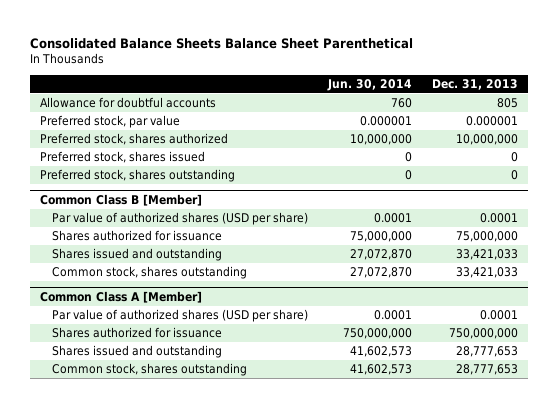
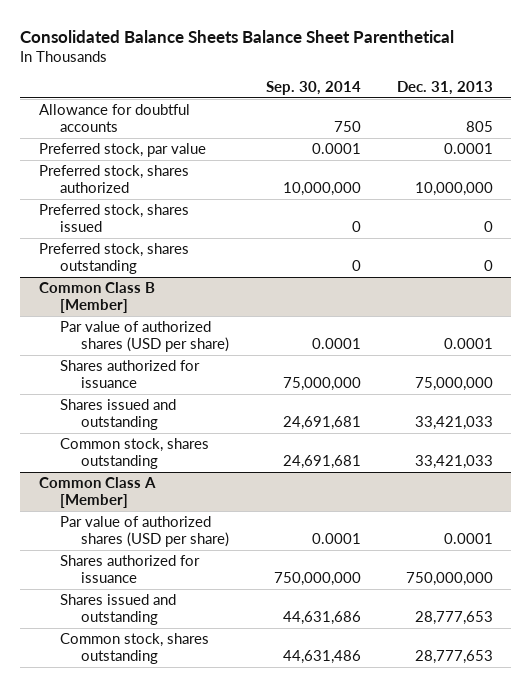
- | Jun. 30, 2014 | Dec. 31, 2013
+ | Sep. 30, 2014 | Dec. 31, 2013
- Preferred stock, par value | 0.000001 | 0.000001
+ Preferred stock, par value | 0.0001 | 0.0001

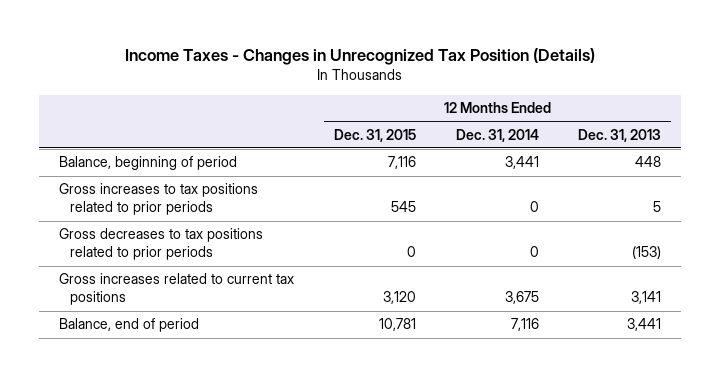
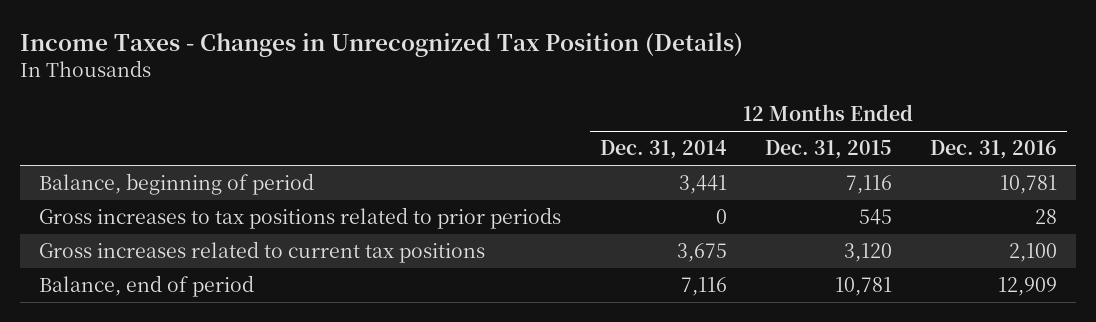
- | 12 Months Ended Dec. 31, 2015 | 12 Months Ended Dec. 31, 2014 | 12 Months Ended Dec. 31, 2013
+ | 12 Months Ended Dec. 31, 2014 | 12 Months Ended Dec. 31, 2015 | 12 Months Ended Dec. 31, 2016
- Gross decreases to tax positions related to prior periods | 0 | 0 | (153)

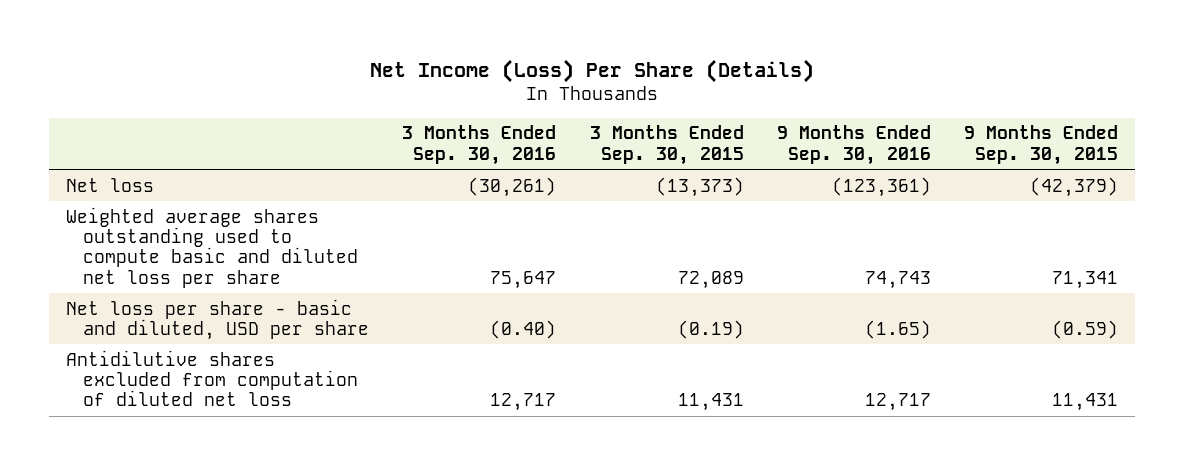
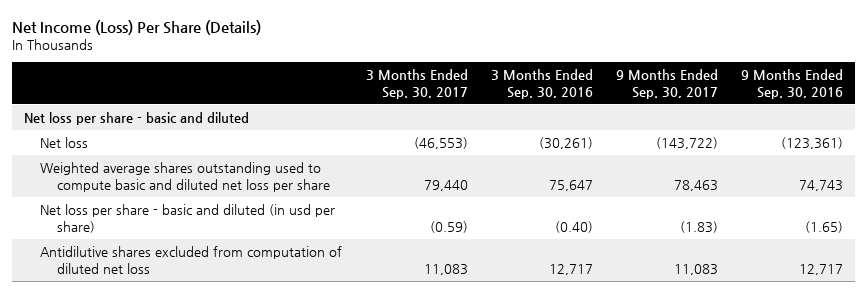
- | 3 Months Ended Sep. 30, 2016 | 3 Months Ended Sep. 30, 2015 | 9 Months Ended Sep. 30, 2016 | 9 Months Ended Sep. 30, 2015
+ | 3 Months Ended Sep. 30, 2017 | 3 Months Ended Sep. 30, 2016 | 9 Months Ended Sep. 30, 2017 | 9 Months Ended Sep. 30, 2016
+ Net loss per share - basic and diluted
- Net loss per share - basic and diluted, USD per share | (0.40) | (0.19) | (1.65) | (0.59)
+ Net loss per share - basic and diluted (in usd per share) | (0.59) | (0.40) | (1.83) | (1.65)

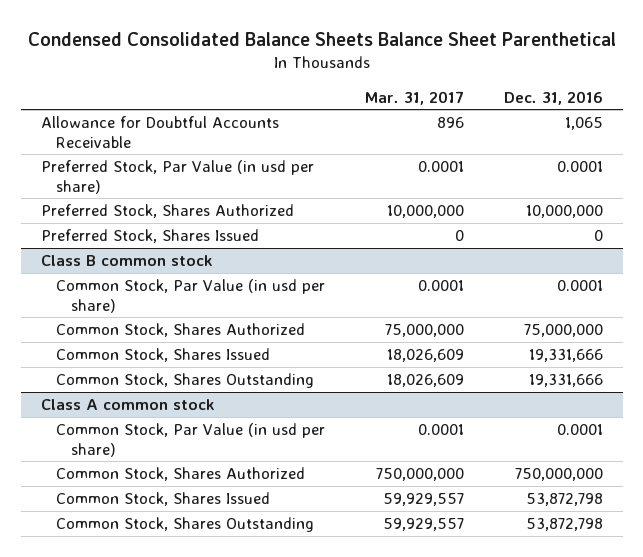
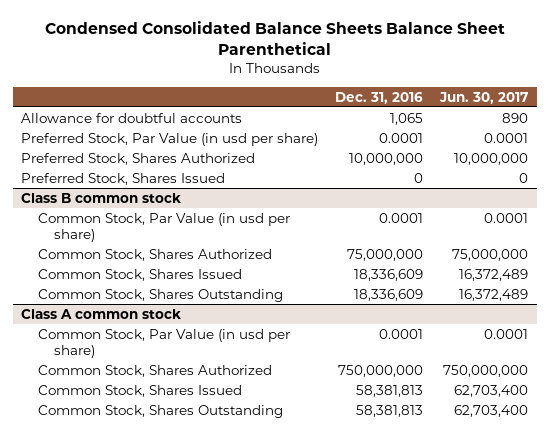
- | Mar. 31, 2017 | Dec. 31, 2016
+ | Dec. 31, 2016 | Jun. 30, 2017
- Allowance for Doubtful Accounts Receivable | 896 | 1,065
+ Allowance for doubtful accounts | 1,065 | 890
@ Class B common stock
- Common Stock, Shares Issued | 18,026,609 | 19,331,666
- Common Stock, Shares Outstanding | 18,026,609 | 19,331,666
+ Common Stock, Shares Issued | 18,336,609 | 16,372,489
+ Common Stock, Shares Outstanding | 18,336,609 | 16,372,489
@ Class A common stock
- Common Stock, Shares Issued | 59,929,557 | 53,872,798
- Common Stock, Shares Outstanding | 59,929,557 | 53,872,798
+ Common Stock, Shares Issued | 58,381,813 | 62,703,400
+ Common Stock, Shares Outstanding | 58,381,813 | 62,703,400

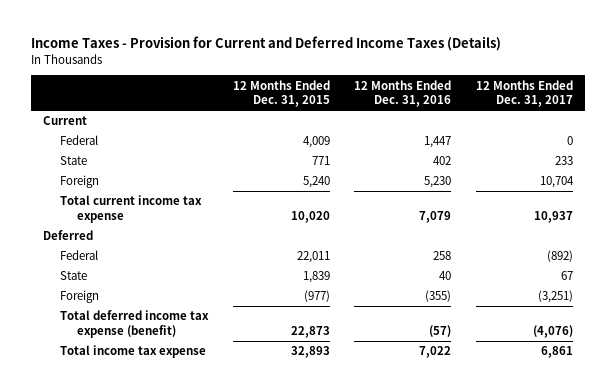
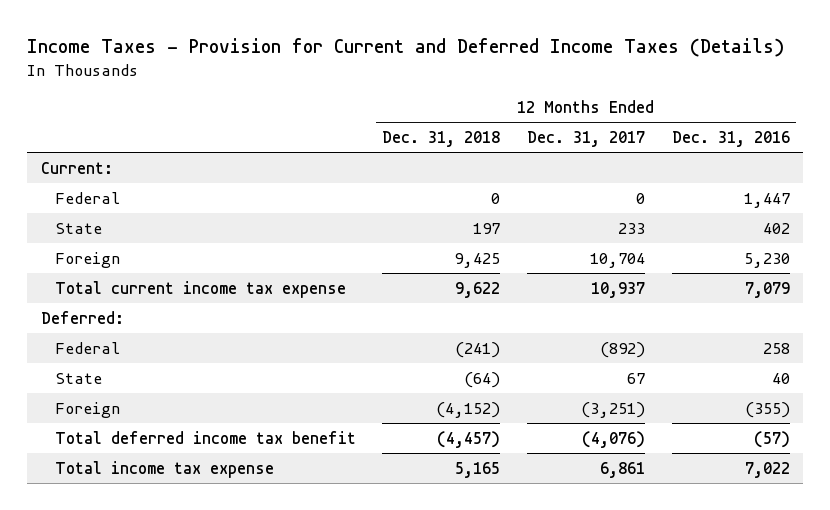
- | 12 Months Ended Dec. 31, 2015 | 12 Months Ended Dec. 31, 2016 | 12 Months Ended Dec. 31, 2017
+ | 12 Months Ended Dec. 31, 2018 | 12 Months Ended Dec. 31, 2017 | 12 Months Ended Dec. 31, 2016
- Current
+ Current:
- Deferred
+ Deferred:
- Total deferred income tax expense (benefit) | 22,873 | (57) | (4,076)
+ Total deferred income tax benefit | (4,457) | (4,076) | (57)

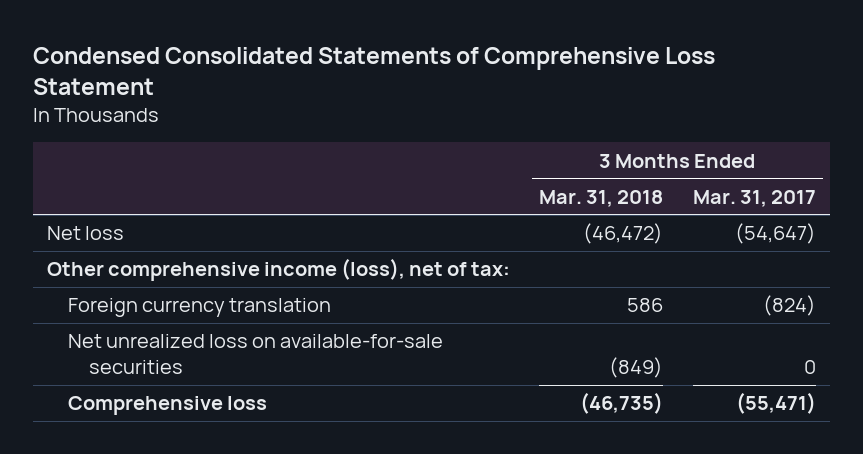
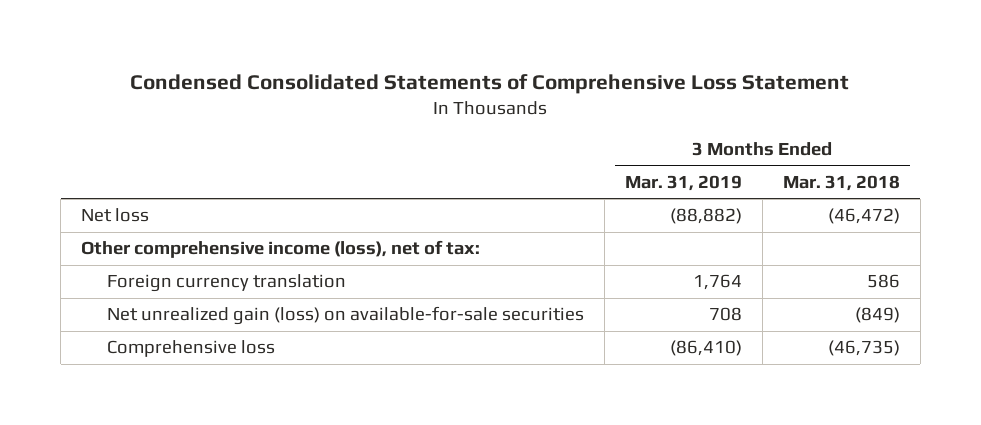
- | 3 Months Ended Mar. 31, 2018 | 3 Months Ended Mar. 31, 2017
+ | 3 Months Ended Mar. 31, 2019 | 3 Months Ended Mar. 31, 2018
- Net unrealized loss on available-for-sale securities | (849) | 0
+ Net unrealized gain (loss) on available-for-sale securities | 708 | (849)

